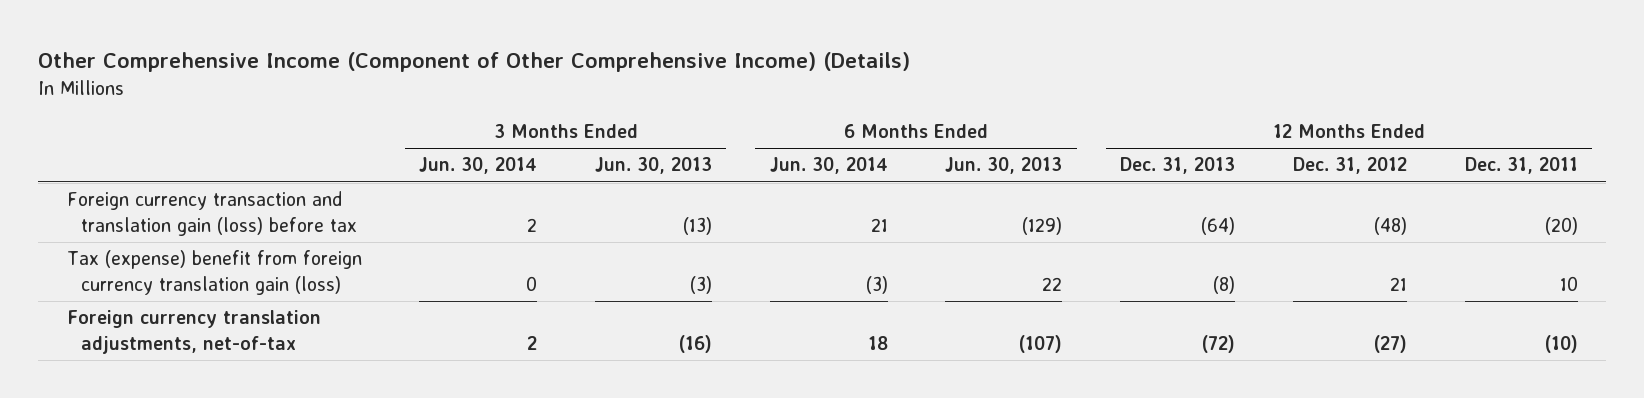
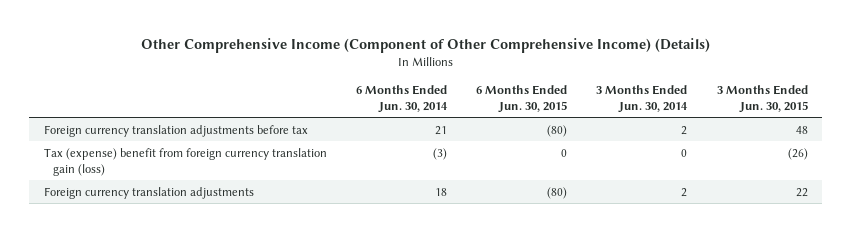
- | 3 Months Ended Jun. 30, 2014 | 3 Months Ended Jun. 30, 2013 | 6 Months Ended Jun. 30, 2014 | 6 Months Ended Jun. 30, 2013 | 12 Months Ended Dec. 31, 2013 | 12 Months Ended Dec. 31, 2012 | 12 Months Ended Dec. 31, 2011
+ | 6 Months Ended Jun. 30, 2014 | 6 Months Ended Jun. 30, 2015 | 3 Months Ended Jun. 30, 2014 | 3 Months Ended Jun. 30, 2015
- Foreign currency transaction and translation gain (loss) before tax | 2 | (13) | 21 | (129) | (64) | (48) | (20)
+ Foreign currency translation adjustments before tax | 21 | (80) | 2 | 48
- Foreign currency translation adjustments, net-of-tax | 2 | (16) | 18 | (107) | (72) | (27) | (10)
+ Foreign currency translation adjustments | 18 | (80) | 2 | 22

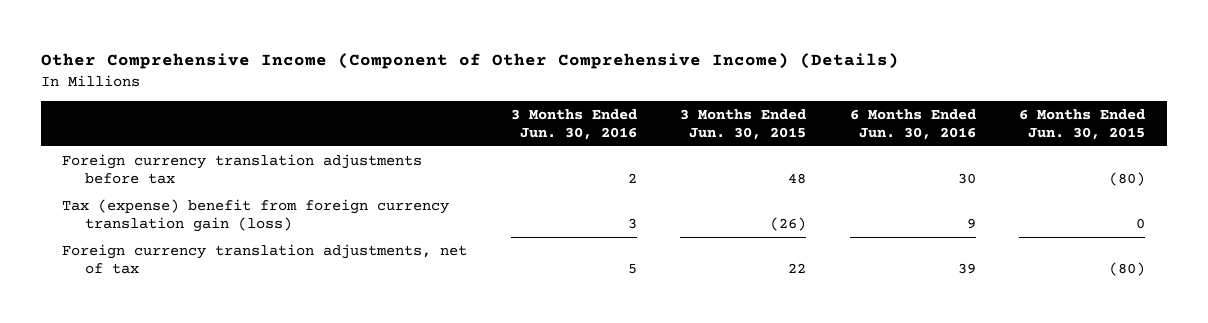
- | 6 Months Ended Jun. 30, 2014 | 6 Months Ended Jun. 30, 2015 | 3 Months Ended Jun. 30, 2014 | 3 Months Ended Jun. 30, 2015
+ | 3 Months Ended Jun. 30, 2016 | 3 Months Ended Jun. 30, 2015 | 6 Months Ended Jun. 30, 2016 | 6 Months Ended Jun. 30, 2015
- Foreign currency translation adjustments | 18 | (80) | 2 | 22
+ Foreign currency translation adjustments, net of tax | 5 | 22 | 39 | (80)

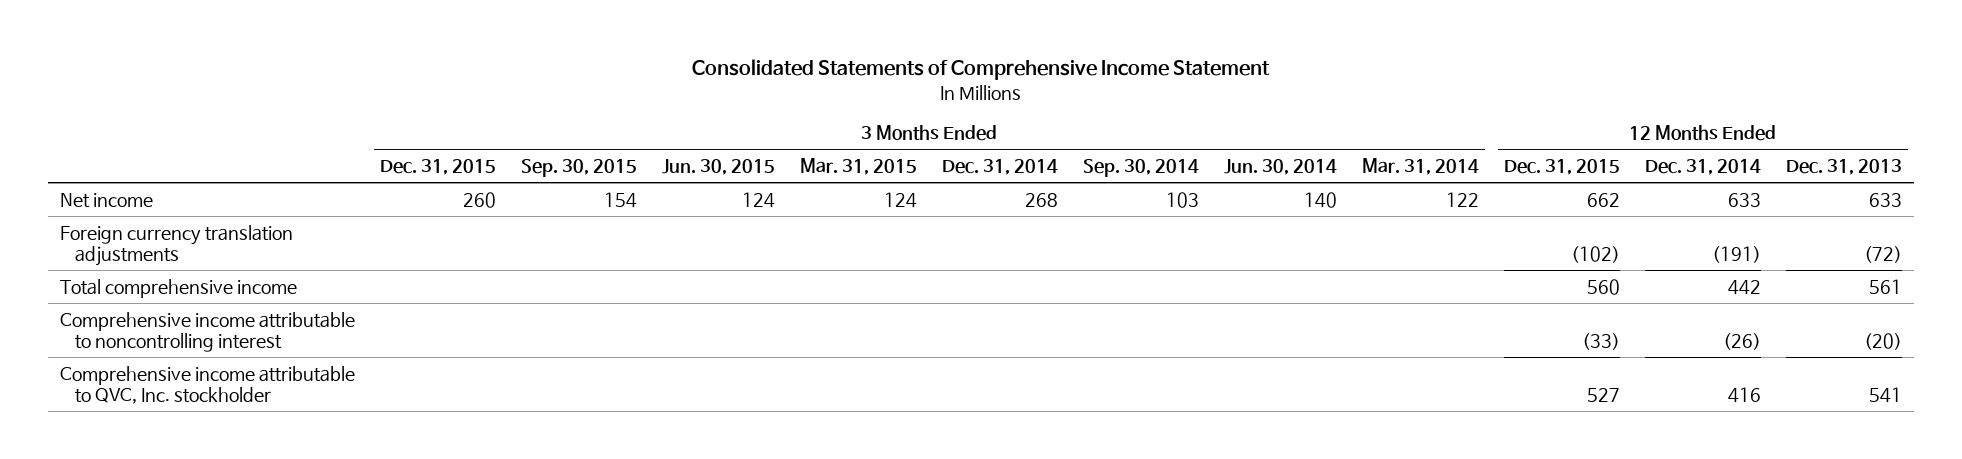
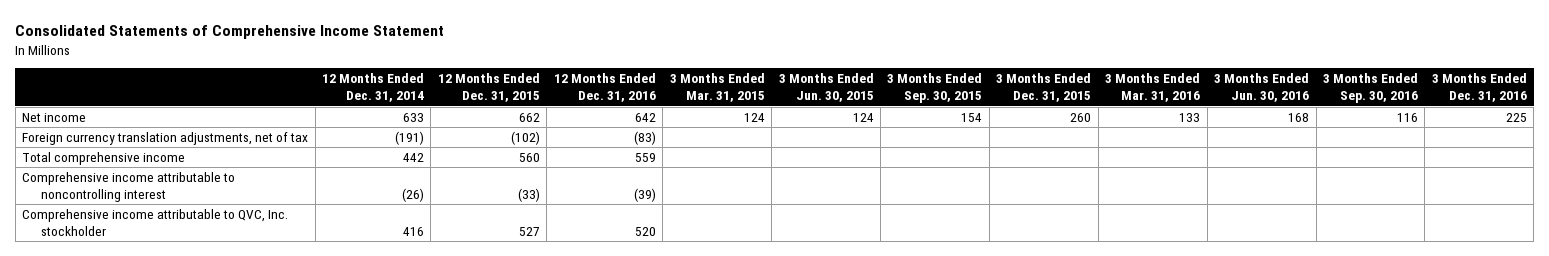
- | 3 Months Ended Dec. 31, 2015 | 3 Months Ended Sep. 30, 2015 | 3 Months Ended Jun. 30, 2015 | 3 Months Ended Mar. 31, 2015 | 3 Months Ended Dec. 31, 2014 | 3 Months Ended Sep. 30, 2014 | 3 Months Ended Jun. 30, 2014 | 3 Months Ended Mar. 31, 2014 | 12 Months Ended Dec. 31, 2015 | 12 Months Ended Dec. 31, 2014 | 12 Months Ended Dec. 31, 2013
+ | 12 Months Ended Dec. 31, 2014 | 12 Months Ended Dec. 31, 2015 | 12 Months Ended Dec. 31, 2016 | 3 Months Ended Mar. 31, 2015 | 3 Months Ended Jun. 30, 2015 | 3 Months Ended Sep. 30, 2015 | 3 Months Ended Dec. 31, 2015 | 3 Months Ended Mar. 31, 2016 | 3 Months Ended Jun. 30, 2016 | 3 Months Ended Sep. 30, 2016 | 3 Months Ended Dec. 31, 2016
- Foreign currency translation adjustments | | | | | | | | | (102) | (191) | (72)
+ Foreign currency translation adjustments, net of tax | (191) | (102) | (83) | | | | | | | |

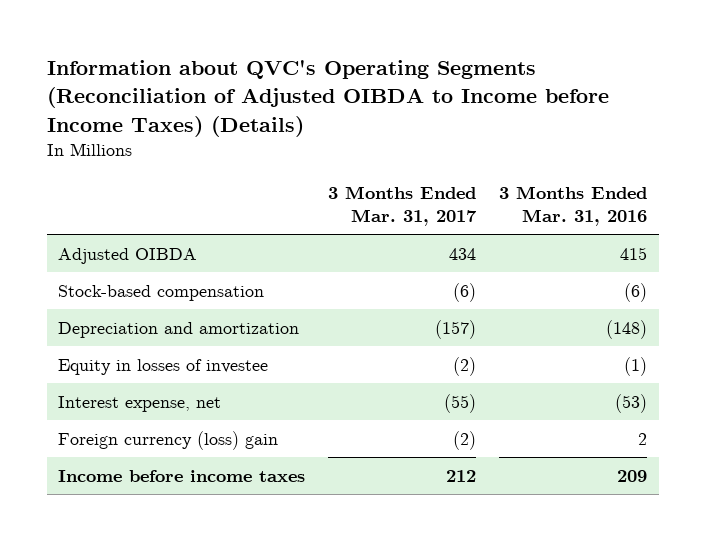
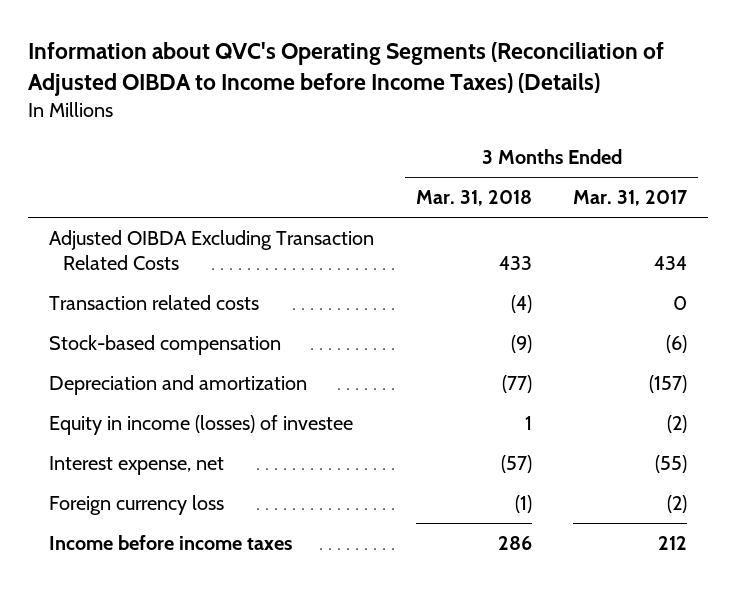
- | 3 Months Ended Mar. 31, 2017 | 3 Months Ended Mar. 31, 2016
+ | 3 Months Ended Mar. 31, 2018 | 3 Months Ended Mar. 31, 2017
- Adjusted OIBDA | 434 | 415
+ Adjusted OIBDA Excluding Transaction Related Costs | 433 | 434
+ Transaction related costs | (4) | 0
- Equity in losses of investee | (2) | (1)
+ Equity in income (losses) of investee | 1 | (2)
- Foreign currency (loss) gain | (2) | 2
+ Foreign currency loss | (1) | (2)

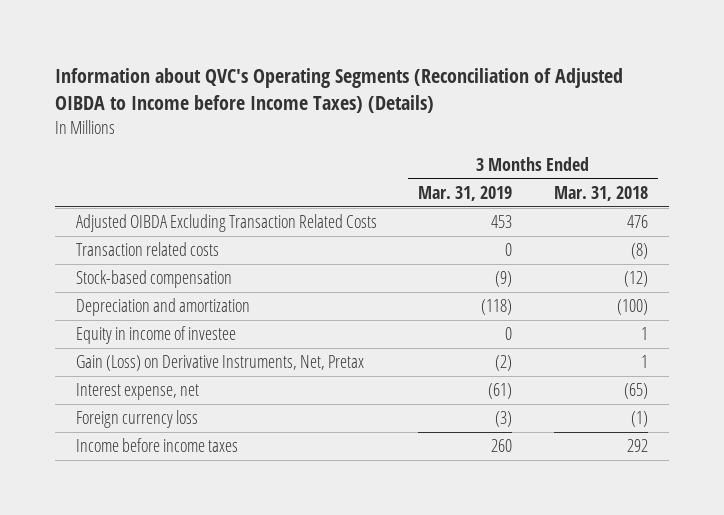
- | 3 Months Ended Mar. 31, 2018 | 3 Months Ended Mar. 31, 2017
+ | 3 Months Ended Mar. 31, 2019 | 3 Months Ended Mar. 31, 2018
- Adjusted OIBDA Excluding Transaction Related Costs | 433 | 434
- Transaction related costs | (4) | 0
- Stock-based compensation | (9) | (6)
- Depreciation and amortization | (77) | (157)
- Equity in income (losses) of investee | 1 | (2)
- Interest expense, net | (57) | (55)
+ Adjusted OIBDA Excluding Transaction Related Costs | 453 | 476
+ Transaction related costs | 0 | (8)
+ Stock-based compensation | (9) | (12)
+ Depreciation and amortization | (118) | (100)
+ Equity in income of investee | 0 | 1
+ Gain (Loss) on Derivative Instruments, Net, Pretax | (2) | 1
+ Interest expense, net | (61) | (65)
- Income before income taxes | 286 | 212
+ Income before income taxes | 260 | 292

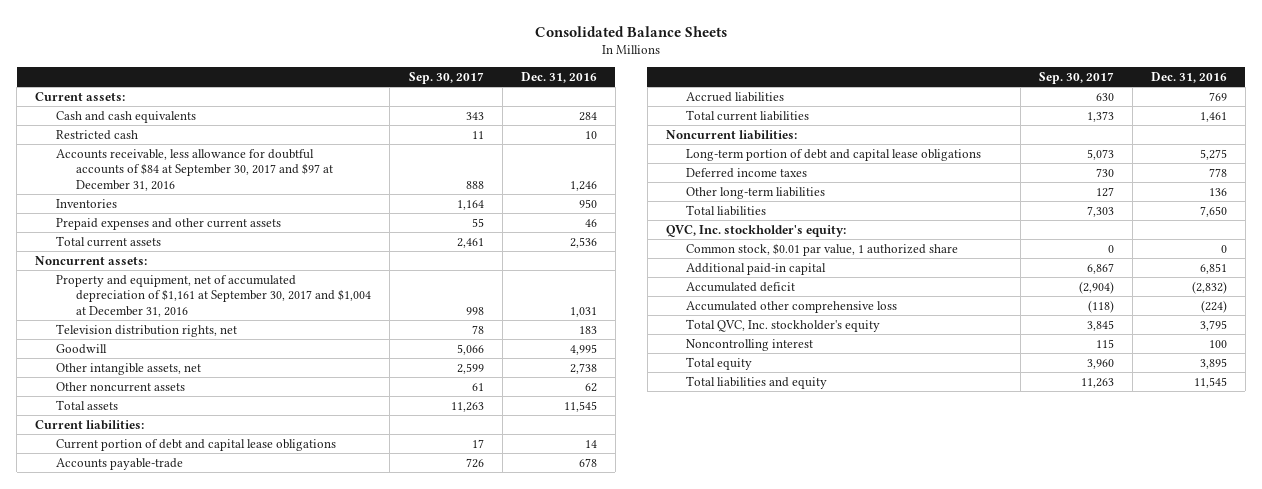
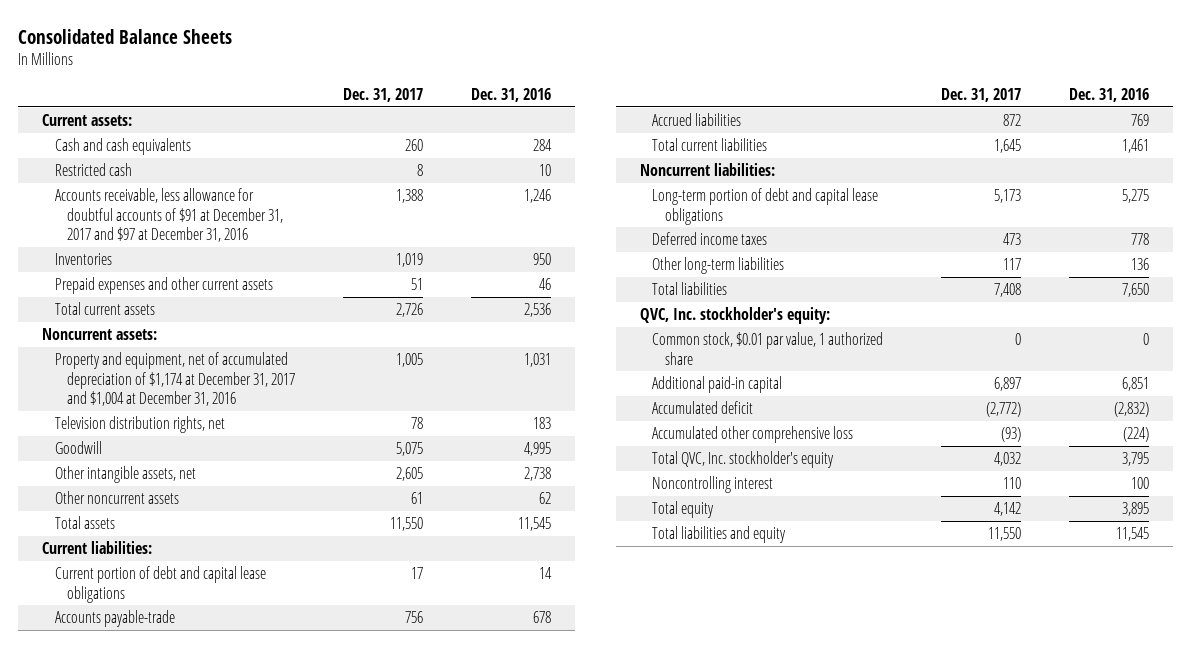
- | Sep. 30, 2017 | Dec. 31, 2016
+ | Dec. 31, 2017 | Dec. 31, 2016
- Accounts receivable, less allowance for doubtful accounts of $84 at September 30, 2017 and $97 at December 31, 2016 | 888 | 1,246
+ Accounts receivable, less allowance for doubtful accounts of $91 at December 31, 2017 and $97 at December 31, 2016 | 1,388 | 1,246
- Property and equipment, net of accumulated depreciation of $1,161 at September 30, 2017 and $1,004 at December 31, 2016 | 998 | 1,031
+ Property and equipment, net of accumulated depreciation of $1,174 at December 31, 2017 and $1,004 at December 31, 2016 | 1,005 | 1,031

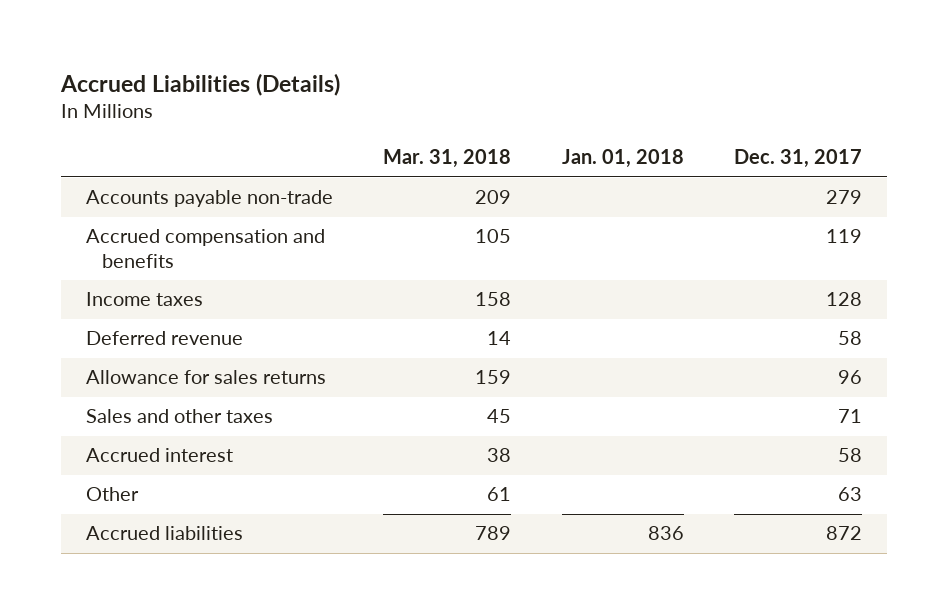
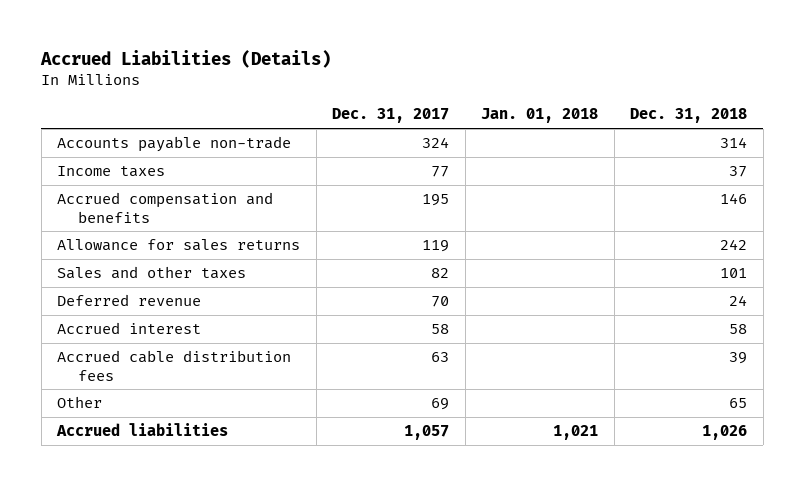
- | Mar. 31, 2018 | Jan. 01, 2018 | Dec. 31, 2017
+ | Dec. 31, 2017 | Jan. 01, 2018 | Dec. 31, 2018
- Accounts payable non-trade | 209 | | 279
- Accrued compensation and benefits | 105 | | 119
- Income taxes | 158 | | 128
- Deferred revenue | 14 | | 58
- Allowance for sales returns | 159 | | 96
- Sales and other taxes | 45 | | 71
+ Accounts payable non-trade | 324 | | 314
+ Income taxes | 77 | | 37
+ Accrued compensation and benefits | 195 | | 146
+ Allowance for sales returns | 119 | | 242
+ Sales and other taxes | 82 | | 101
+ Deferred revenue | 70 | | 24
- Other | 61 | | 63
- Accrued liabilities | 789 | 836 | 872
+ Accrued cable distribution fees | 63 | | 39
+ Other | 69 | | 65
+ Accrued liabilities | 1,057 | 1,021 | 1,026

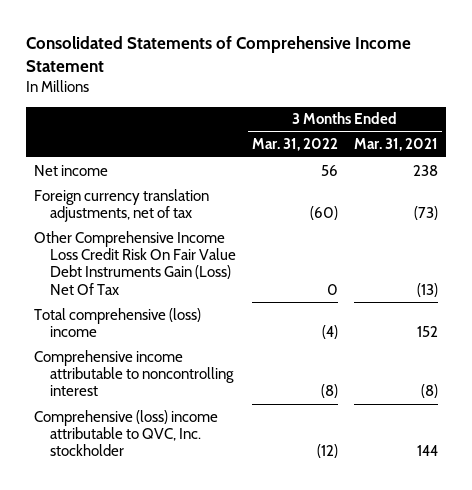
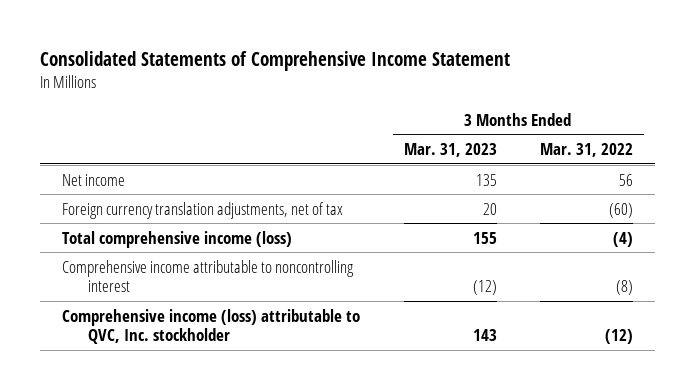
- | 3 Months Ended Mar. 31, 2022 | 3 Months Ended Mar. 31, 2021
+ | 3 Months Ended Mar. 31, 2023 | 3 Months Ended Mar. 31, 2022
- Other Comprehensive Income Loss Credit Risk On Fair Value Debt Instruments Gain (Loss) Net Of Tax | 0 | (13)
- Total comprehensive (loss) income | (4) | 152
+ Total comprehensive income (loss) | 155 | (4)
- Comprehensive (loss) income attributable to QVC, Inc. stockholder | (12) | 144
+ Comprehensive income (loss) attributable to QVC, Inc. stockholder | 143 | (12)

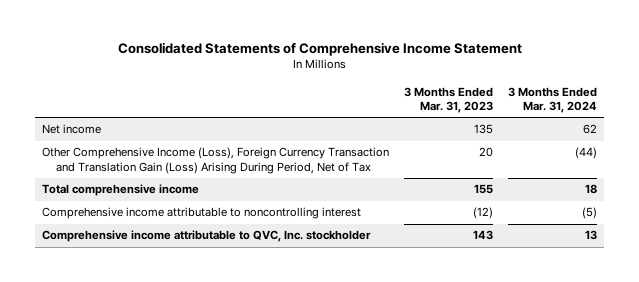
- | 3 Months Ended Mar. 31, 2023 | 3 Months Ended Mar. 31, 2022
+ | 3 Months Ended Mar. 31, 2023 | 3 Months Ended Mar. 31, 2024
- Foreign currency translation adjustments, net of tax | 20 | (60)
- Total comprehensive income (loss) | 155 | (4)
+ Other Comprehensive Income (Loss), Foreign Currency Transaction and Translation Gain (Loss) Arising During Period, Net of Tax | 20 | (44)
+ Total comprehensive income | 155 | 18
- Comprehensive income (loss) attributable to QVC, Inc. stockholder | 143 | (12)
+ Comprehensive income attributable to QVC, Inc. stockholder | 143 | 13

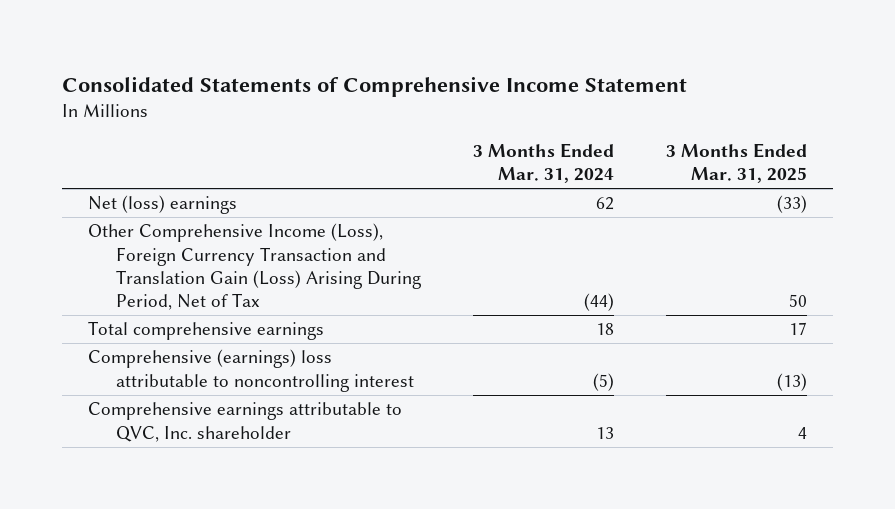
- | 3 Months Ended Mar. 31, 2023 | 3 Months Ended Mar. 31, 2024
+ | 3 Months Ended Mar. 31, 2024 | 3 Months Ended Mar. 31, 2025
- Net income | 135 | 62
+ Net (loss) earnings | 62 | (33)
- Total comprehensive income | 155 | 18
- Comprehensive income attributable to noncontrolling interest | (12) | (5)
- Comprehensive income attributable to QVC, Inc. stockholder | 143 | 13
+ Total comprehensive earnings | 18 | 17
+ Comprehensive (earnings) loss attributable to noncontrolling interest | (5) | (13)
+ Comprehensive earnings attributable to QVC, Inc. shareholder | 13 | 4

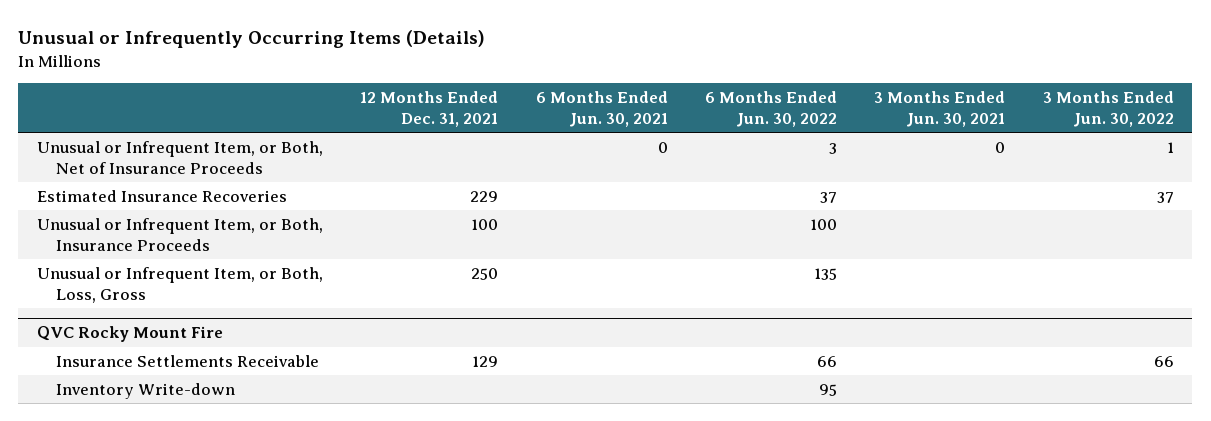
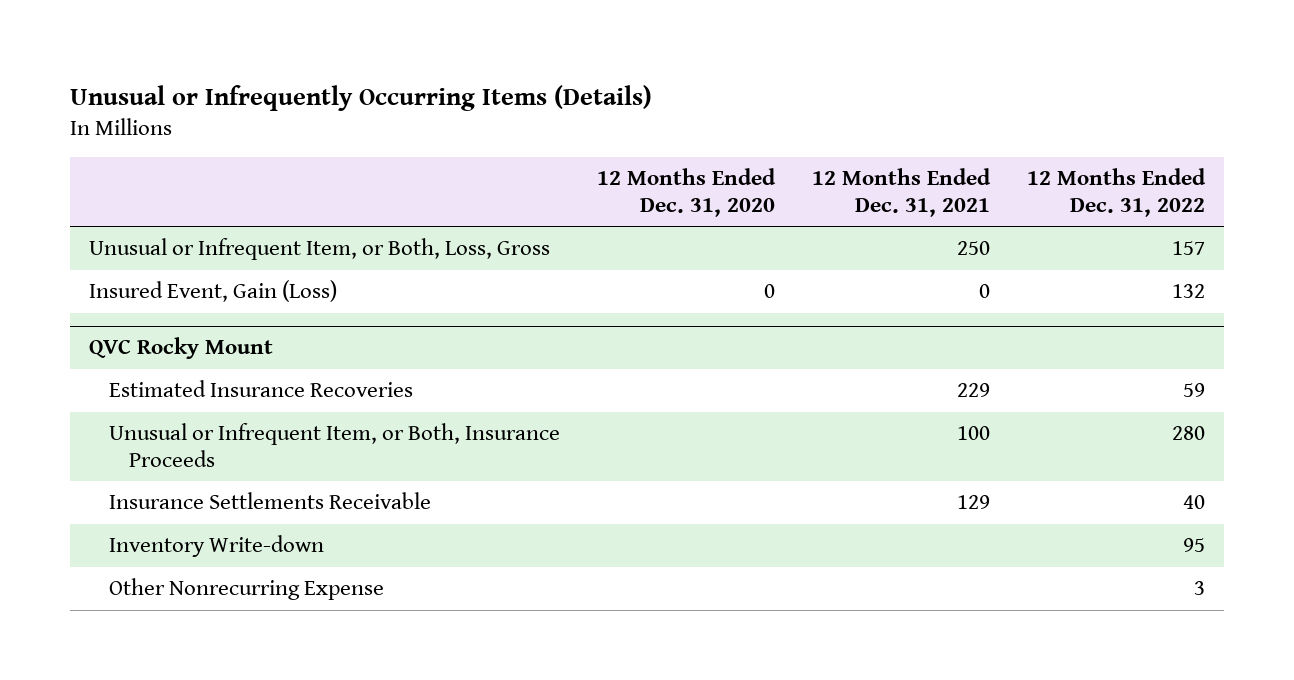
- | 12 Months Ended Dec. 31, 2021 | 6 Months Ended Jun. 30, 2021 | 6 Months Ended Jun. 30, 2022 | 3 Months Ended Jun. 30, 2021 | 3 Months Ended Jun. 30, 2022
+ | 12 Months Ended Dec. 31, 2020 | 12 Months Ended Dec. 31, 2021 | 12 Months Ended Dec. 31, 2022
- Unusual or Infrequent Item, or Both, Net of Insurance Proceeds | | 0 | 3 | 0 | 1
moved up: Unusual or Infrequent Item, or Both, Loss, Gross | | 250 | 157
+ Insured Event, Gain (Loss) | 0 | 0 | 132
+ QVC Rocky Mount
- QVC Rocky Mount Fire
+ Other Nonrecurring Expense | | | 3

